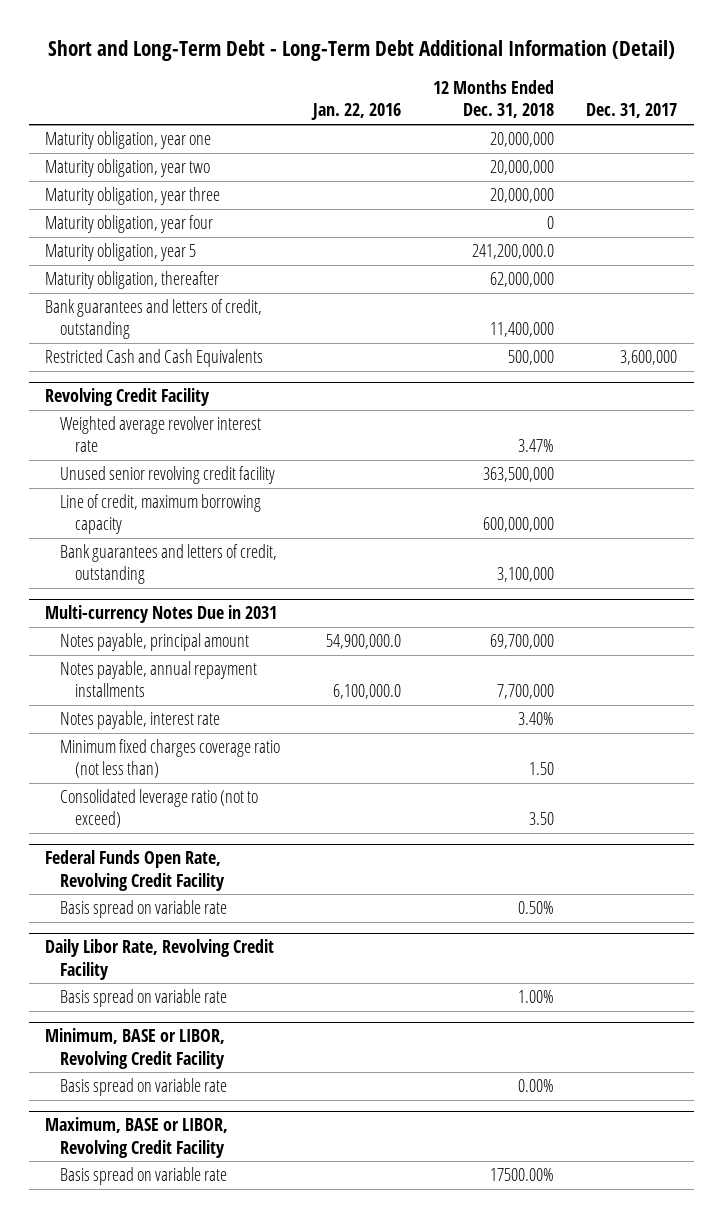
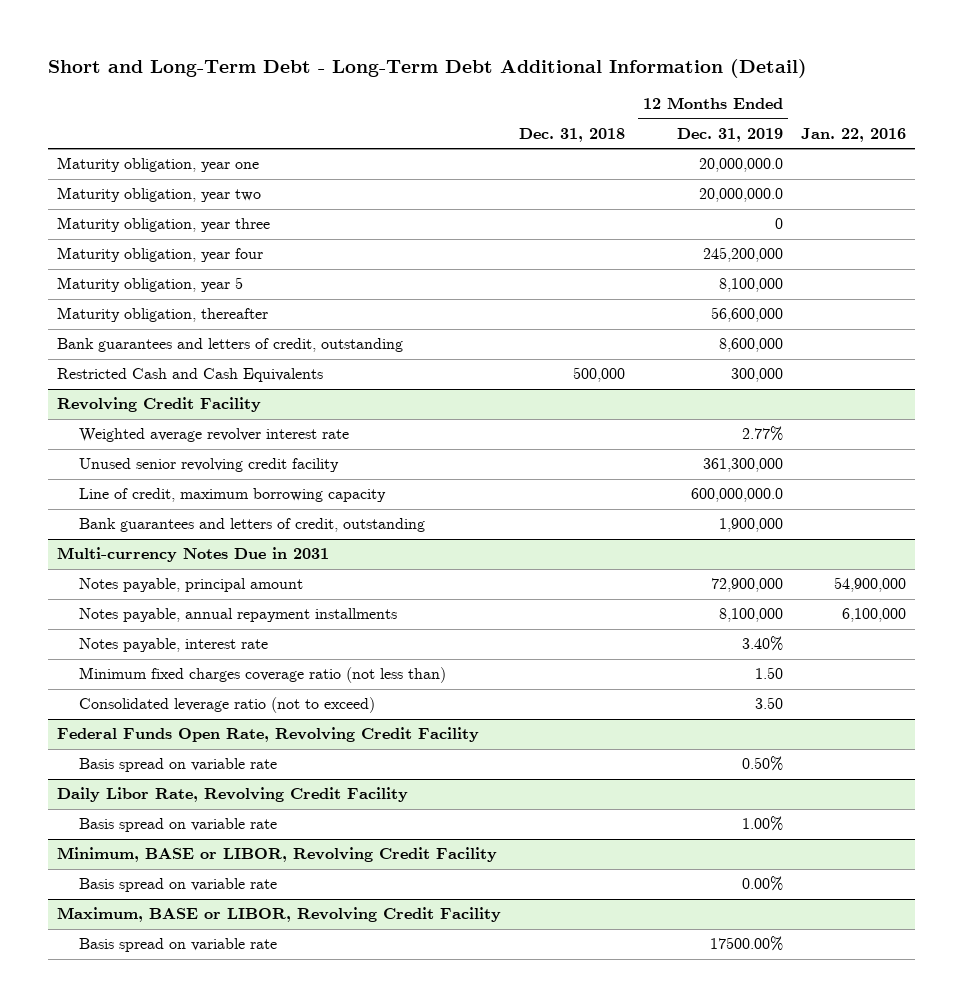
- | Jan. 22, 2016 | 12 Months Ended Dec. 31, 2018 | Dec. 31, 2017
+ | Dec. 31, 2018 | 12 Months Ended Dec. 31, 2019 | Jan. 22, 2016
@ Multi-currency Notes Due in 2031
- Notes payable, principal amount | 54,900,000.0 | 69,700,000 |
- Notes payable, annual repayment installments | 6,100,000.0 | 7,700,000 |
+ Notes payable, principal amount | | 72,900,000 | 54,900,000
+ Notes payable, annual repayment installments | | 8,100,000 | 6,100,000

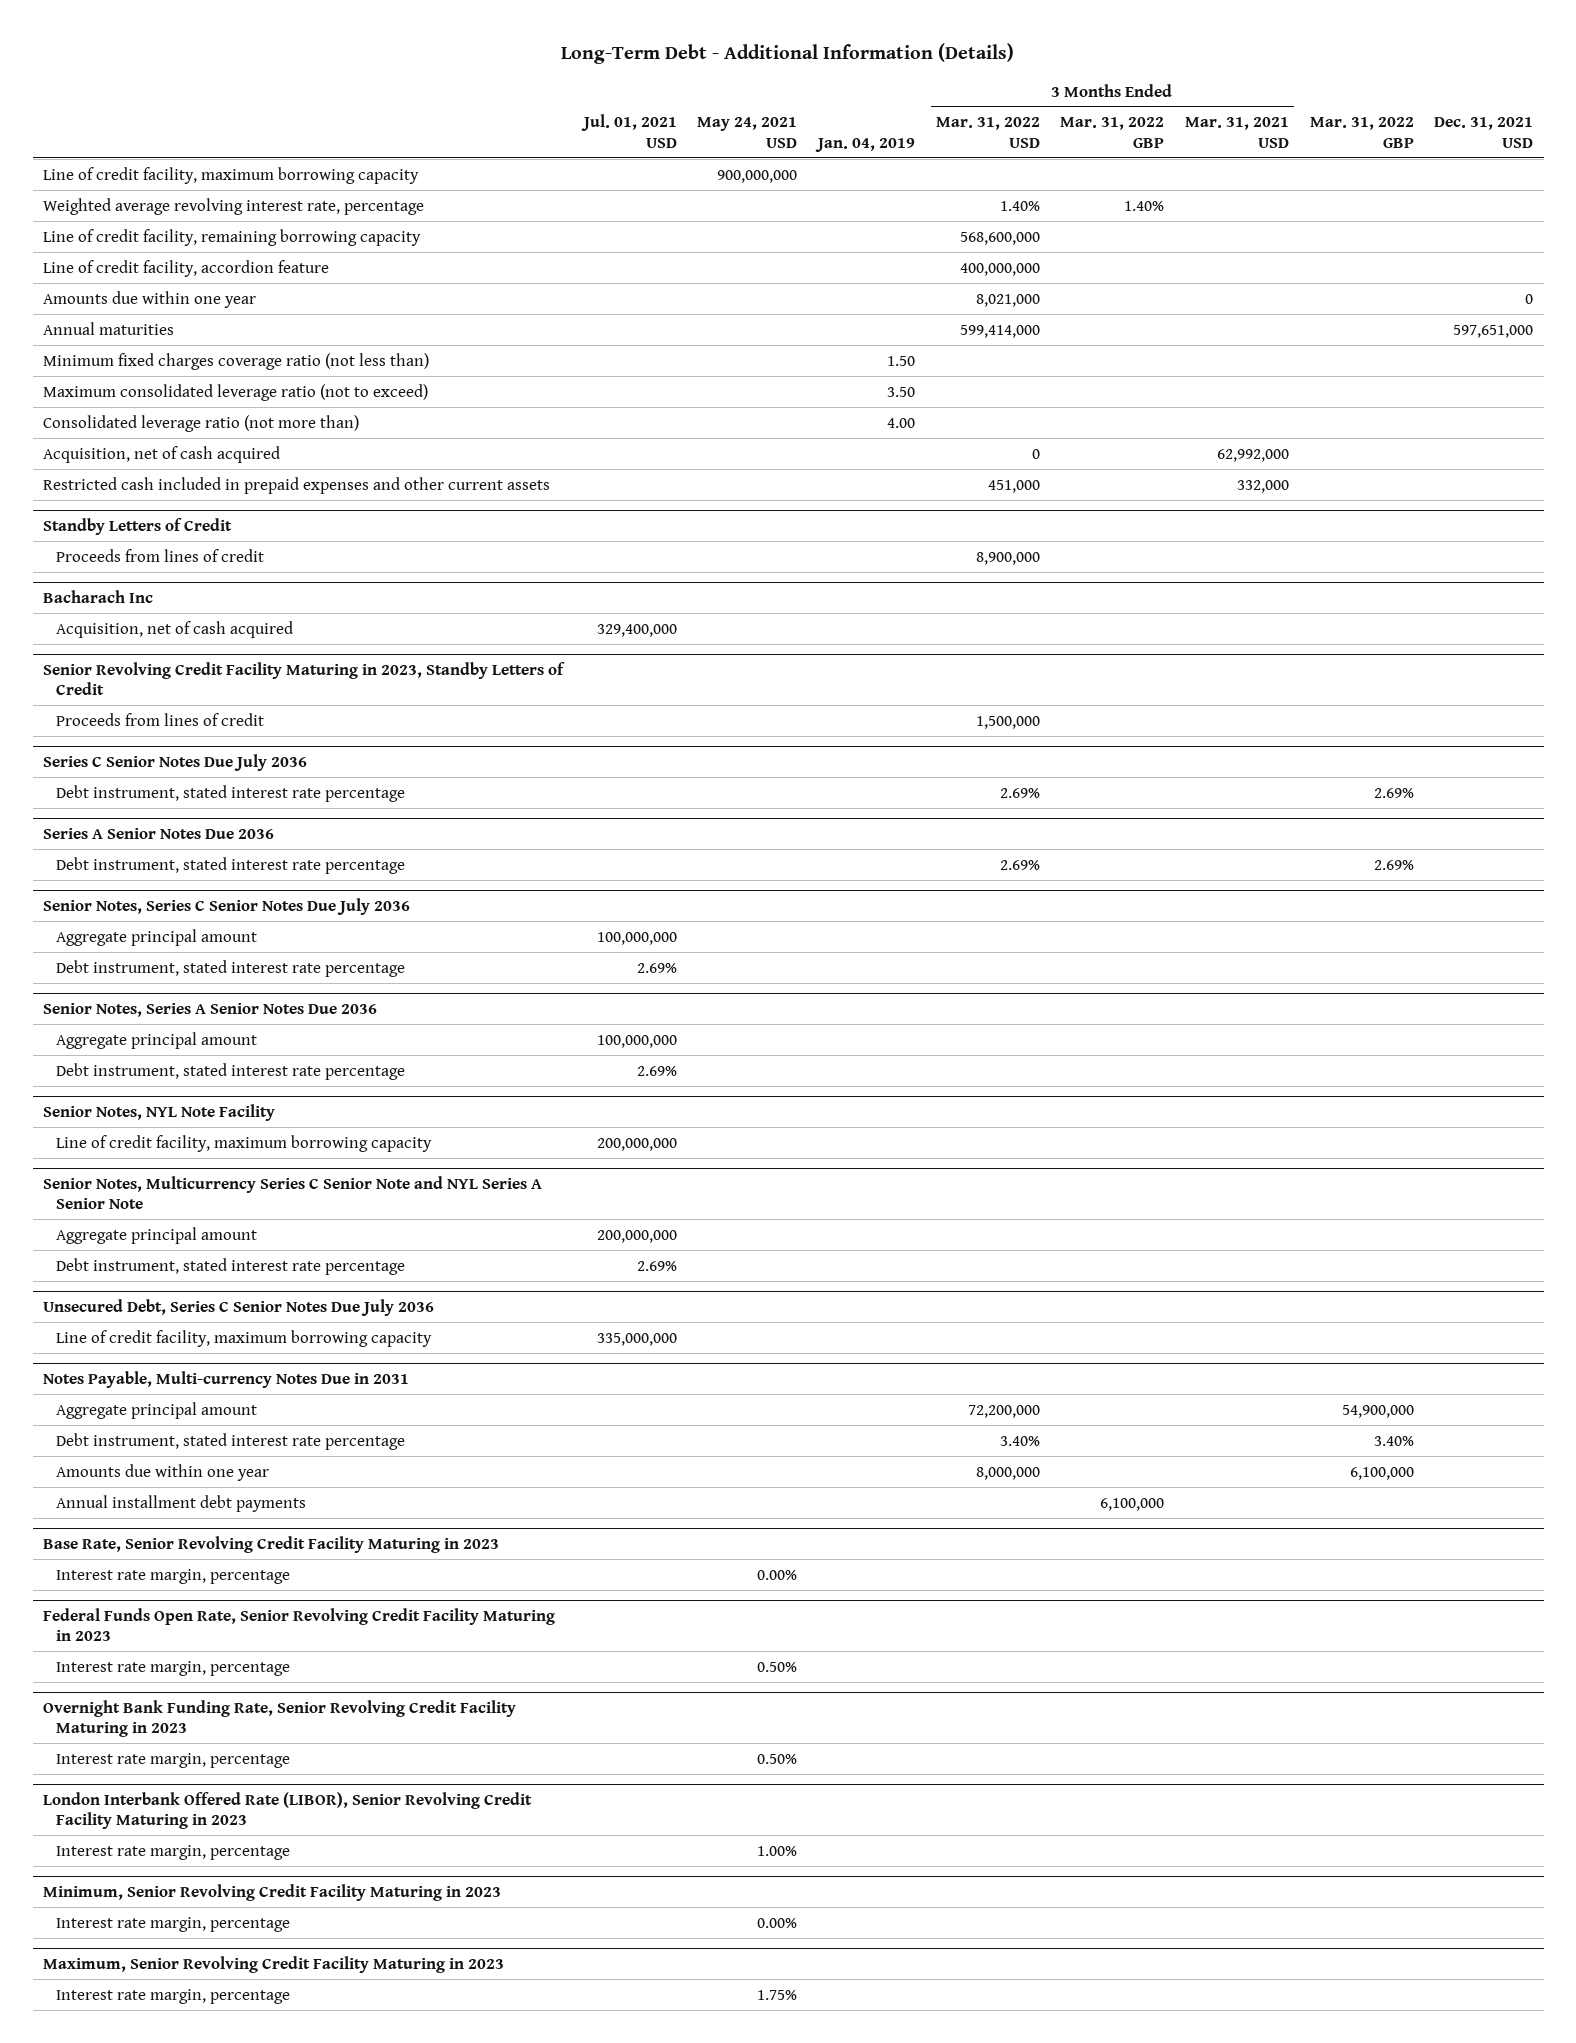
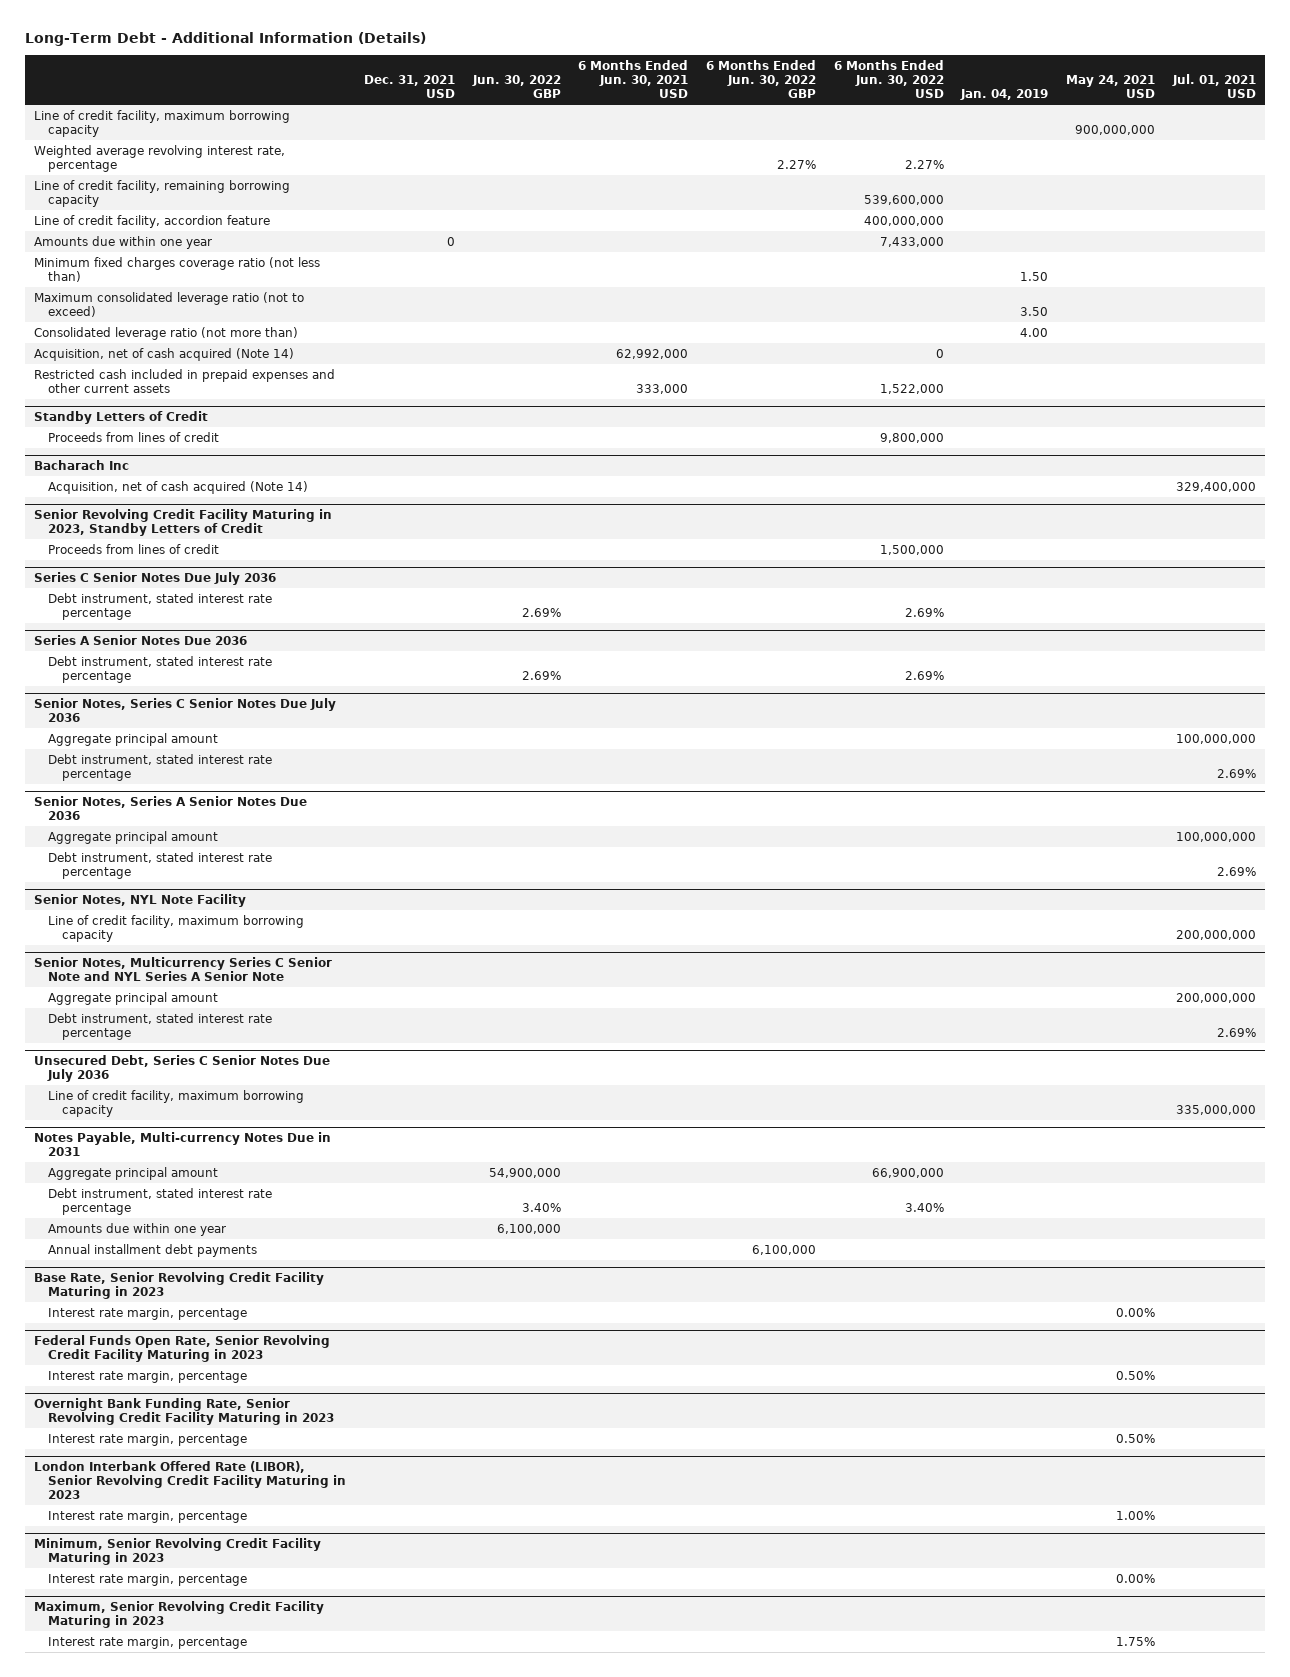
- | Jul. 01, 2021 USD | May 24, 2021 USD | Jan. 04, 2019 | 3 Months Ended Mar. 31, 2022 USD | 3 Months Ended Mar. 31, 2022 GBP | 3 Months Ended Mar. 31, 2021 USD | Mar. 31, 2022 GBP | Dec. 31, 2021 USD
+ | Dec. 31, 2021 USD | Jun. 30, 2022 GBP | 6 Months Ended Jun. 30, 2021 USD | 6 Months Ended Jun. 30, 2022 GBP | 6 Months Ended Jun. 30, 2022 USD | Jan. 04, 2019 | May 24, 2021 USD | Jul. 01, 2021 USD
- Annual maturities | | | | 599,414,000 | | | | 597,651,000
- Acquisition, net of cash acquired | | | | 0 | | 62,992,000 | |
+ Acquisition, net of cash acquired (Note 14) | | | 62,992,000 | | 0 | | |
@ Bacharach Inc
- Acquisition, net of cash acquired | 329,400,000 | | | | | | |
+ Acquisition, net of cash acquired (Note 14) | | | | | | | | 329,400,000

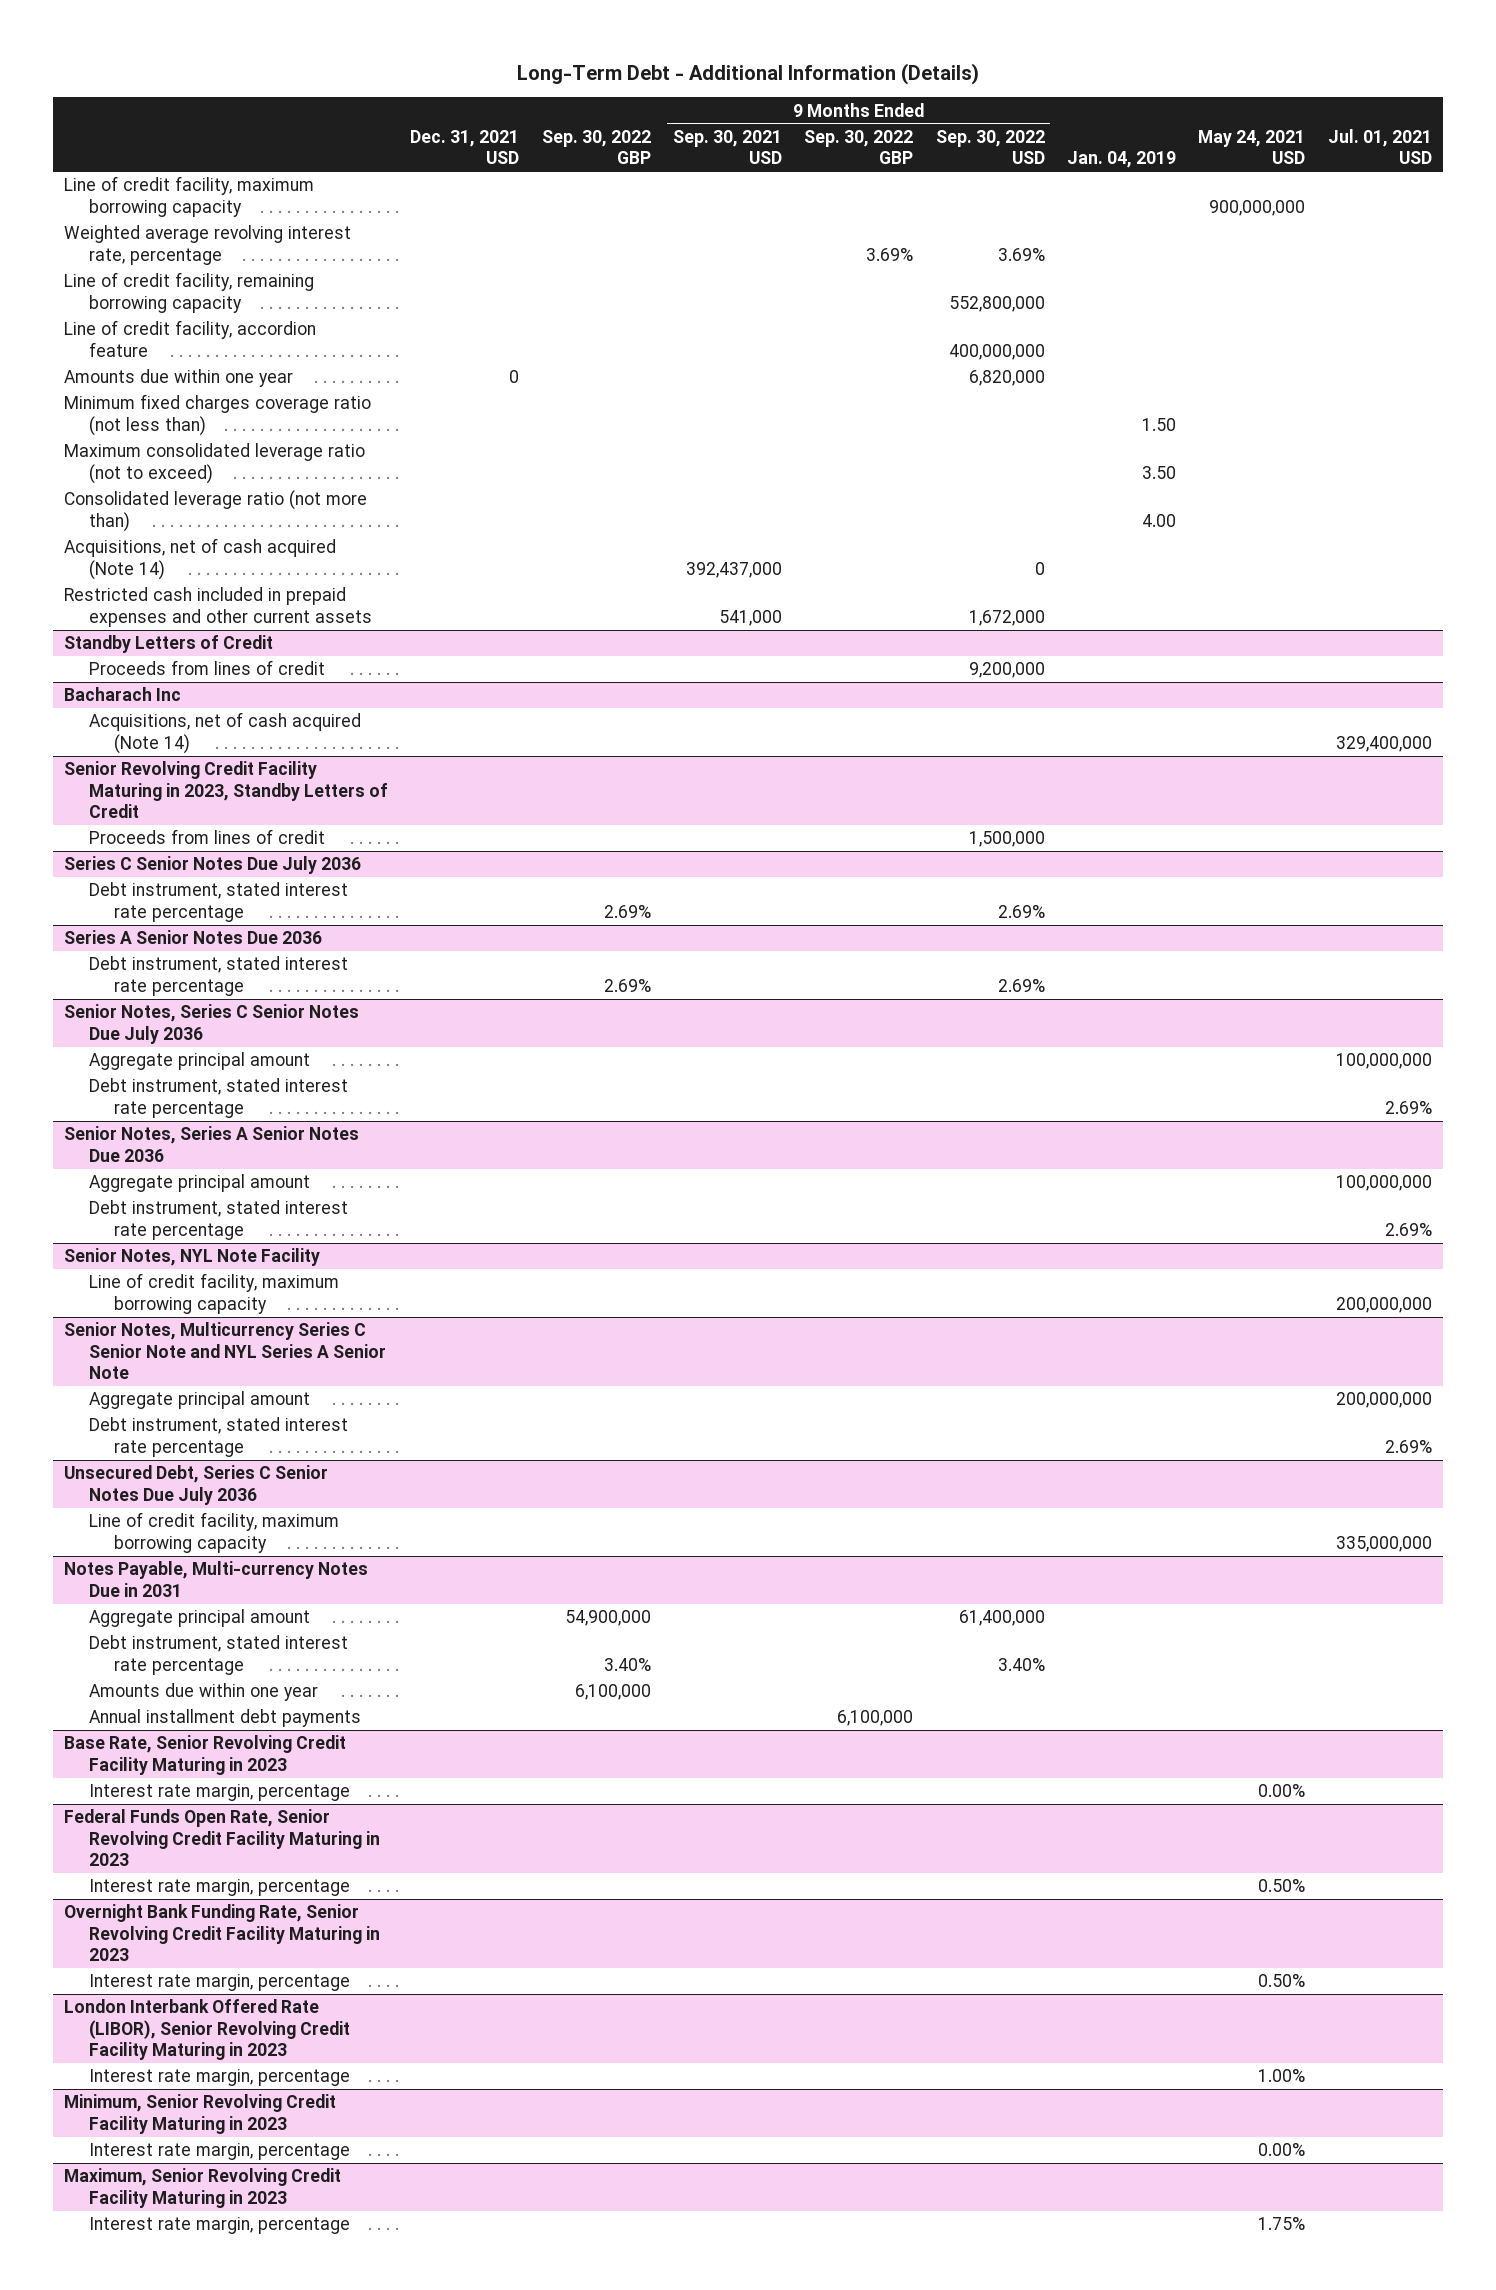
- | Dec. 31, 2021 USD | Jun. 30, 2022 GBP | 6 Months Ended Jun. 30, 2021 USD | 6 Months Ended Jun. 30, 2022 GBP | 6 Months Ended Jun. 30, 2022 USD | Jan. 04, 2019 | May 24, 2021 USD | Jul. 01, 2021 USD
+ | Dec. 31, 2021 USD | Sep. 30, 2022 GBP | 9 Months Ended Sep. 30, 2021 USD | 9 Months Ended Sep. 30, 2022 GBP | 9 Months Ended Sep. 30, 2022 USD | Jan. 04, 2019 | May 24, 2021 USD | Jul. 01, 2021 USD
- Acquisition, net of cash acquired (Note 14) | | | 62,992,000 | | 0 | | |
+ Acquisitions, net of cash acquired (Note 14) | | | 392,437,000 | | 0 | | |
@ Bacharach Inc
- Acquisition, net of cash acquired (Note 14) | | | | | | | | 329,400,000
+ Acquisitions, net of cash acquired (Note 14) | | | | | | | | 329,400,000

